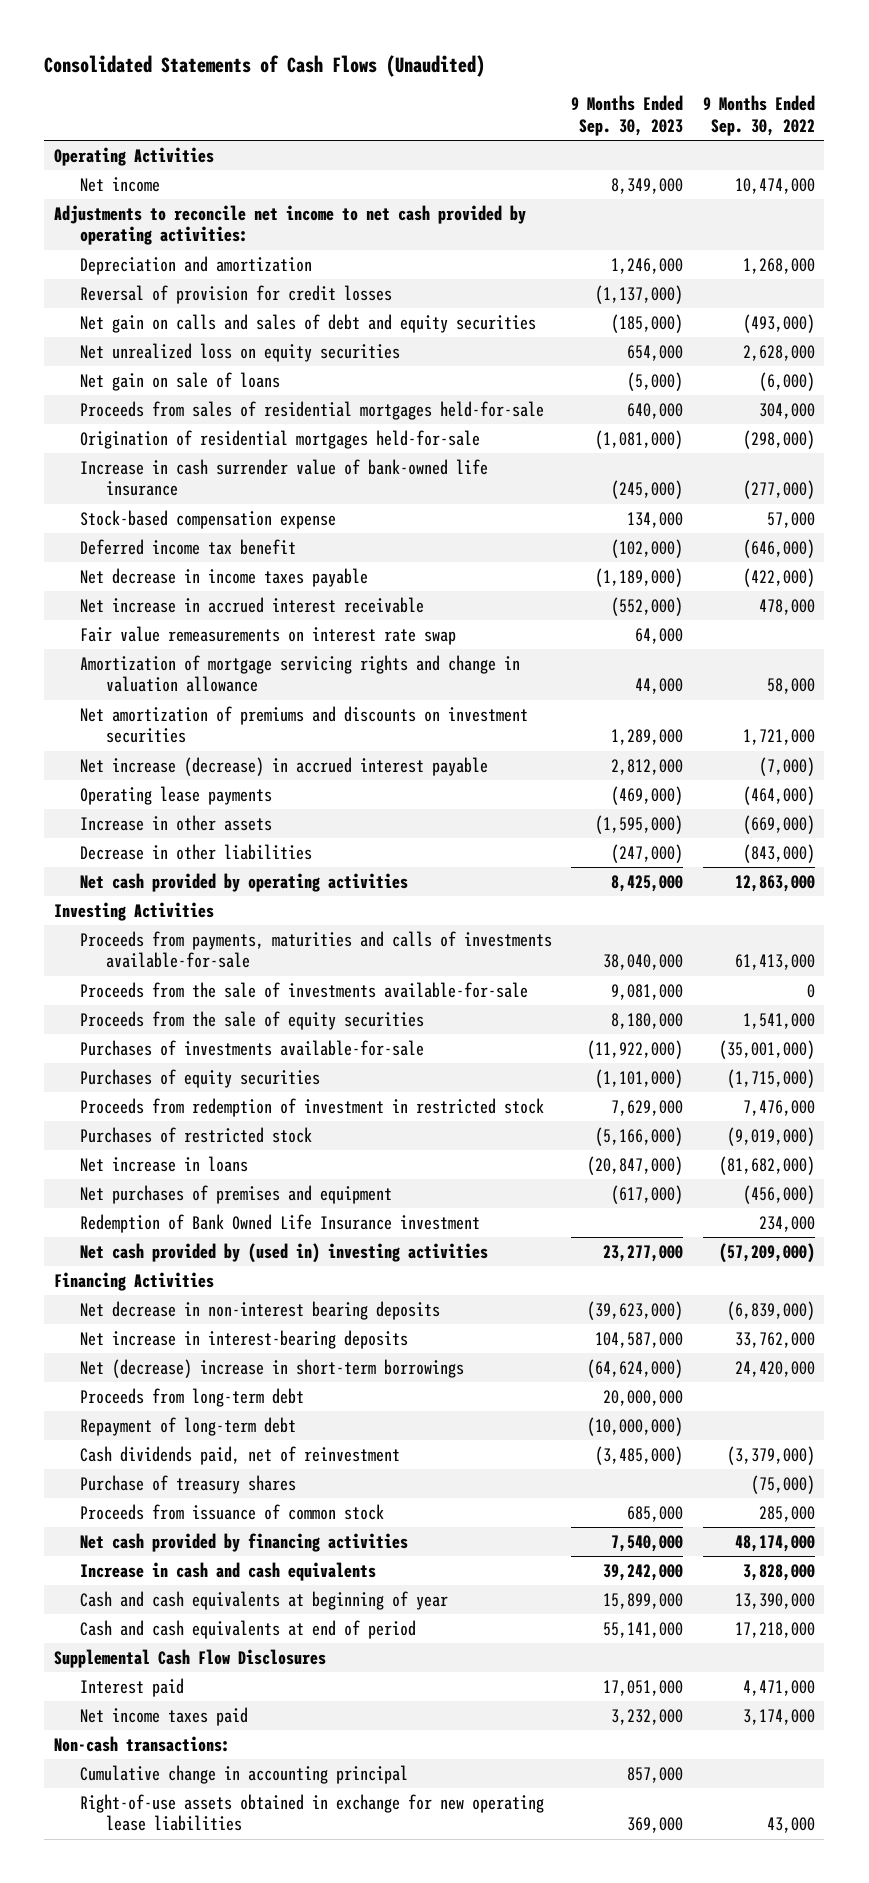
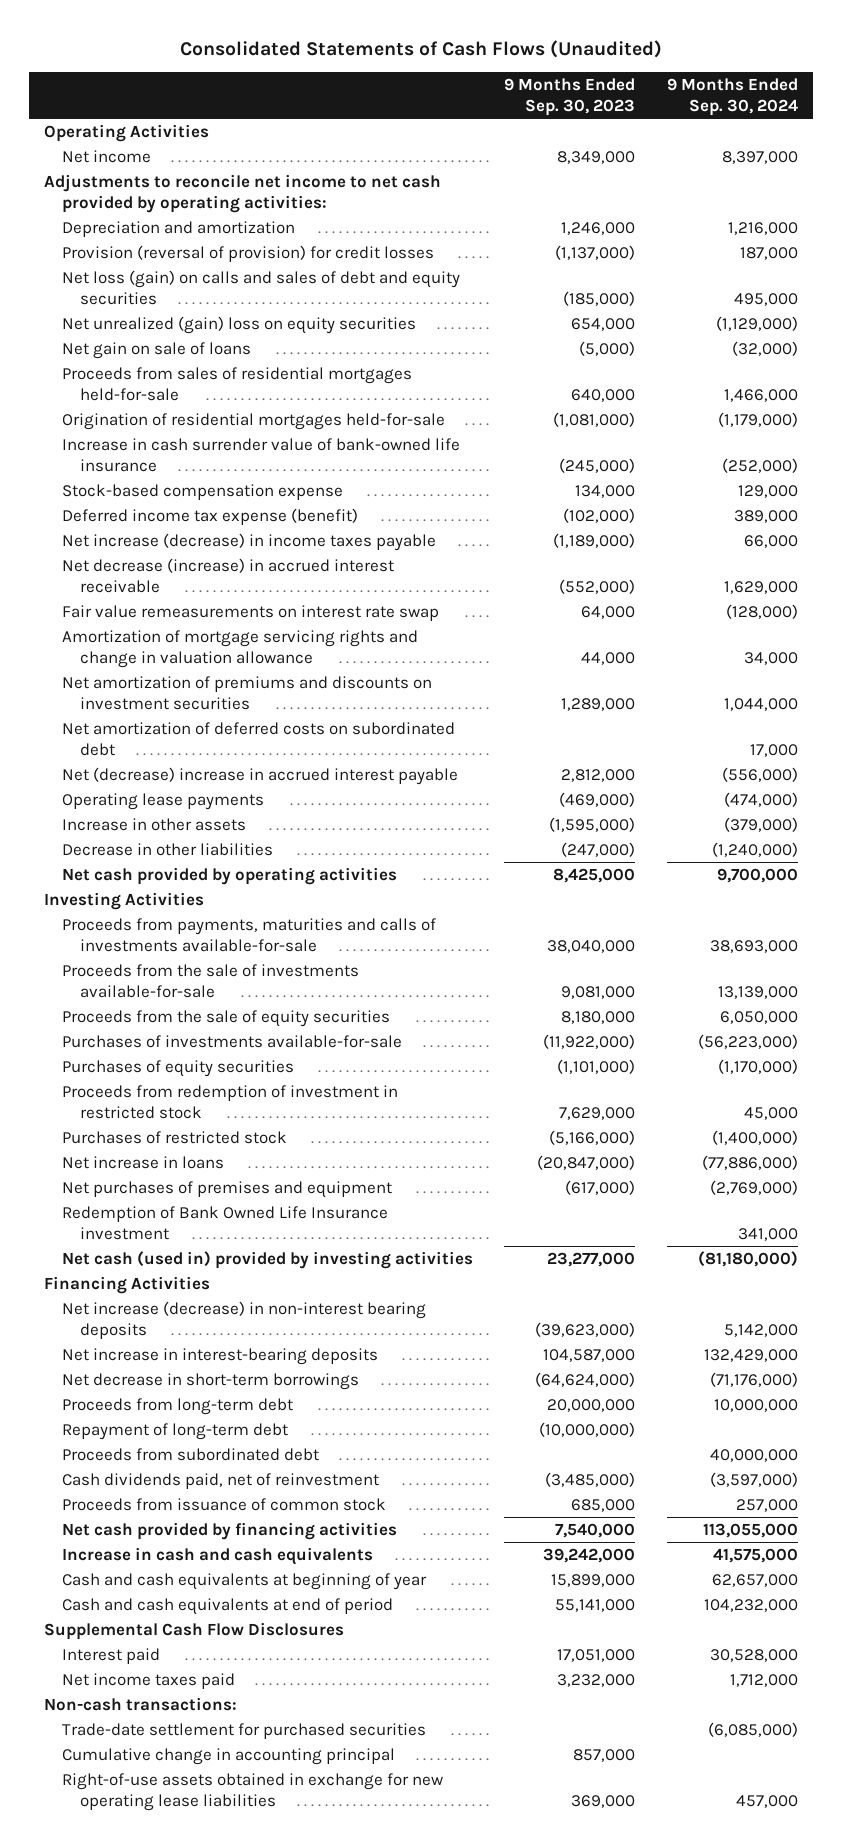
- | 9 Months Ended Sep. 30, 2023 | 9 Months Ended Sep. 30, 2022
+ | 9 Months Ended Sep. 30, 2023 | 9 Months Ended Sep. 30, 2024
- Reversal of provision for credit losses | (1,137,000) |
- Net gain on calls and sales of debt and equity securities | (185,000) | (493,000)
- Net unrealized loss on equity securities | 654,000 | 2,628,000
+ Provision (reversal of provision) for credit losses | (1,137,000) | 187,000
+ Net loss (gain) on calls and sales of debt and equity securities | (185,000) | 495,000
+ Net unrealized (gain) loss on equity securities | 654,000 | (1,129,000)
- Deferred income tax benefit | (102,000) | (646,000)
- Net decrease in income taxes payable | (1,189,000) | (422,000)
- Net increase in accrued interest receivable | (552,000) | 478,000
+ Deferred income tax expense (benefit) | (102,000) | 389,000
+ Net increase (decrease) in income taxes payable | (1,189,000) | 66,000
+ Net decrease (increase) in accrued interest receivable | (552,000) | 1,629,000
- Net increase (decrease) in accrued interest payable | 2,812,000 | (7,000)
+ Net amortization of deferred costs on subordinated debt | | 17,000
+ Net (decrease) increase in accrued interest payable | 2,812,000 | (556,000)
- Net cash provided by (used in) investing activities | 23,277,000 | (57,209,000)
+ Net cash (used in) provided by investing activities | 23,277,000 | (81,180,000)
- Net decrease in non-interest bearing deposits | (39,623,000) | (6,839,000)
+ Net increase (decrease) in non-interest bearing deposits | (39,623,000) | 5,142,000
- Net (decrease) increase in short-term borrowings | (64,624,000) | 24,420,000
+ Net decrease in short-term borrowings | (64,624,000) | (71,176,000)
+ Proceeds from subordinated debt | | 40,000,000
- Purchase of treasury shares | | (75,000)
+ Trade-date settlement for purchased securities | | (6,085,000)

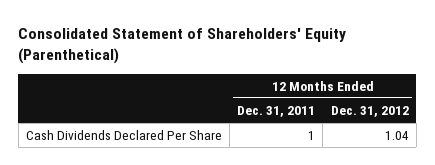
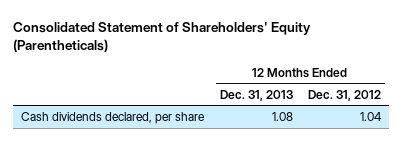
- Consolidated Statement of Shareholders' Equity (Parenthetical)
+ Consolidated Statement of Shareholders' Equity (Parentheticals)
- | 12 Months Ended Dec. 31, 2011 | 12 Months Ended Dec. 31, 2012
+ | 12 Months Ended Dec. 31, 2013 | 12 Months Ended Dec. 31, 2012
- Cash Dividends Declared Per Share | 1 | 1.04
+ Cash dividends declared, per share | 1.08 | 1.04

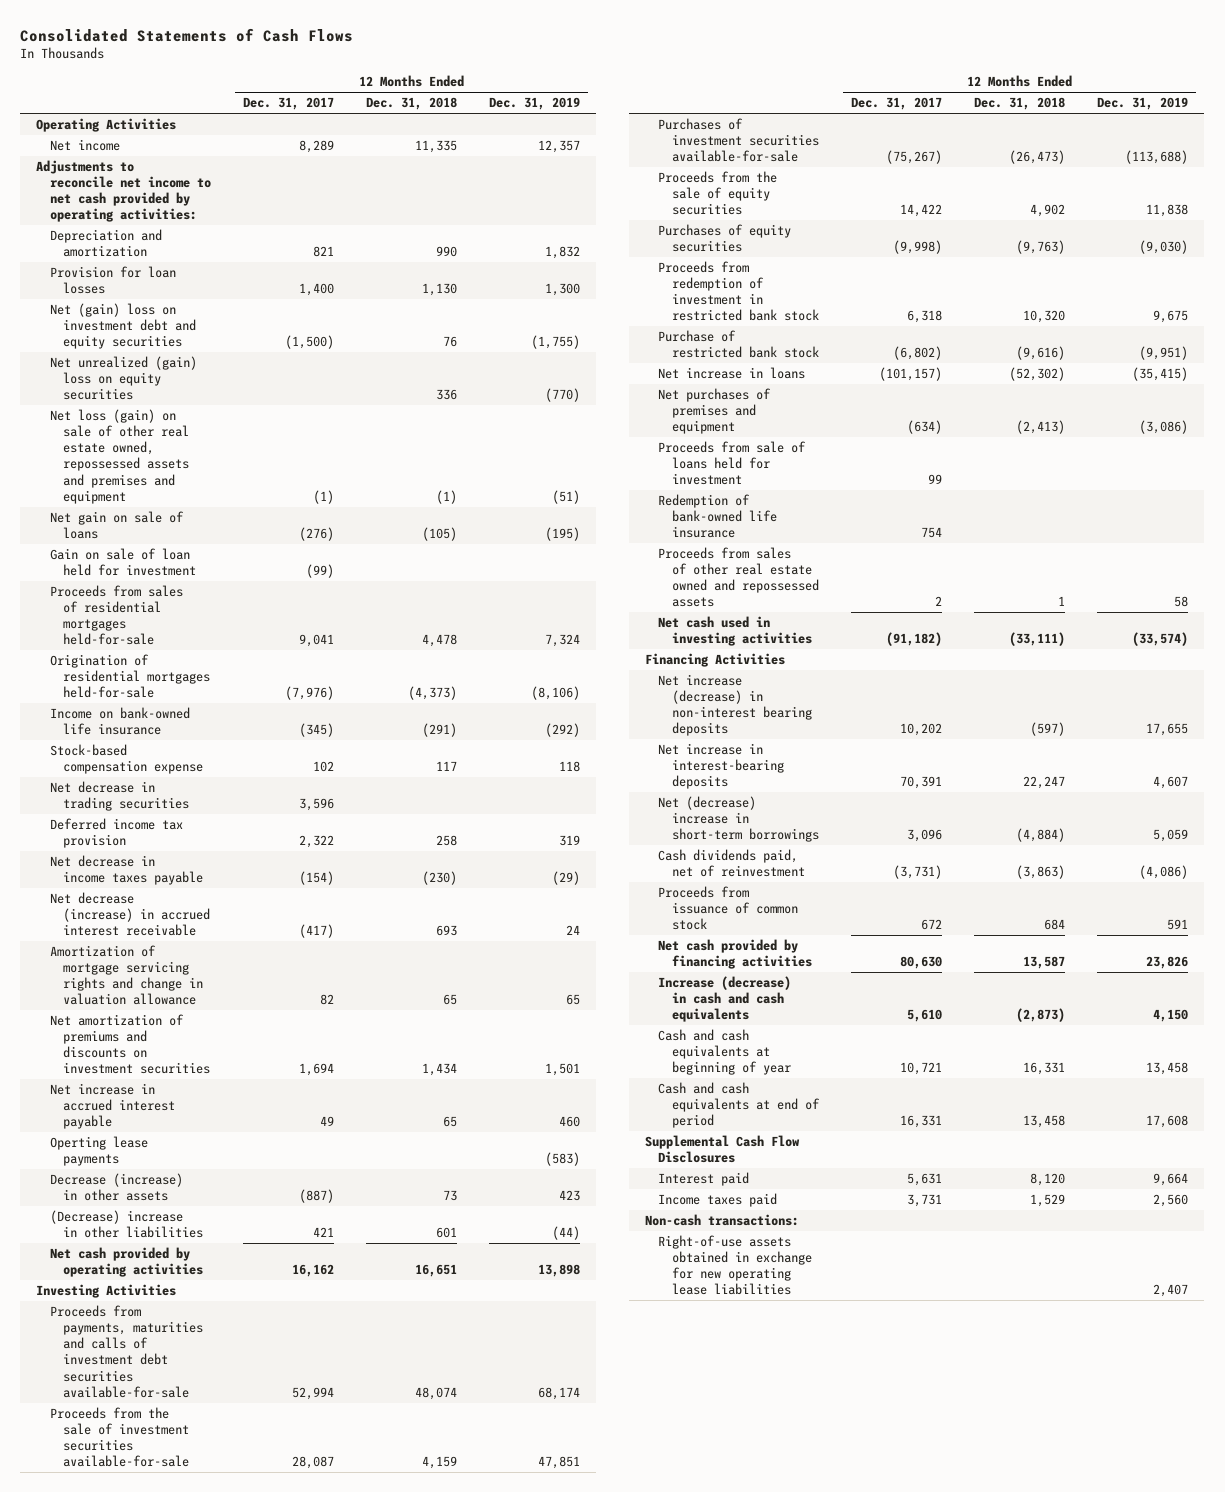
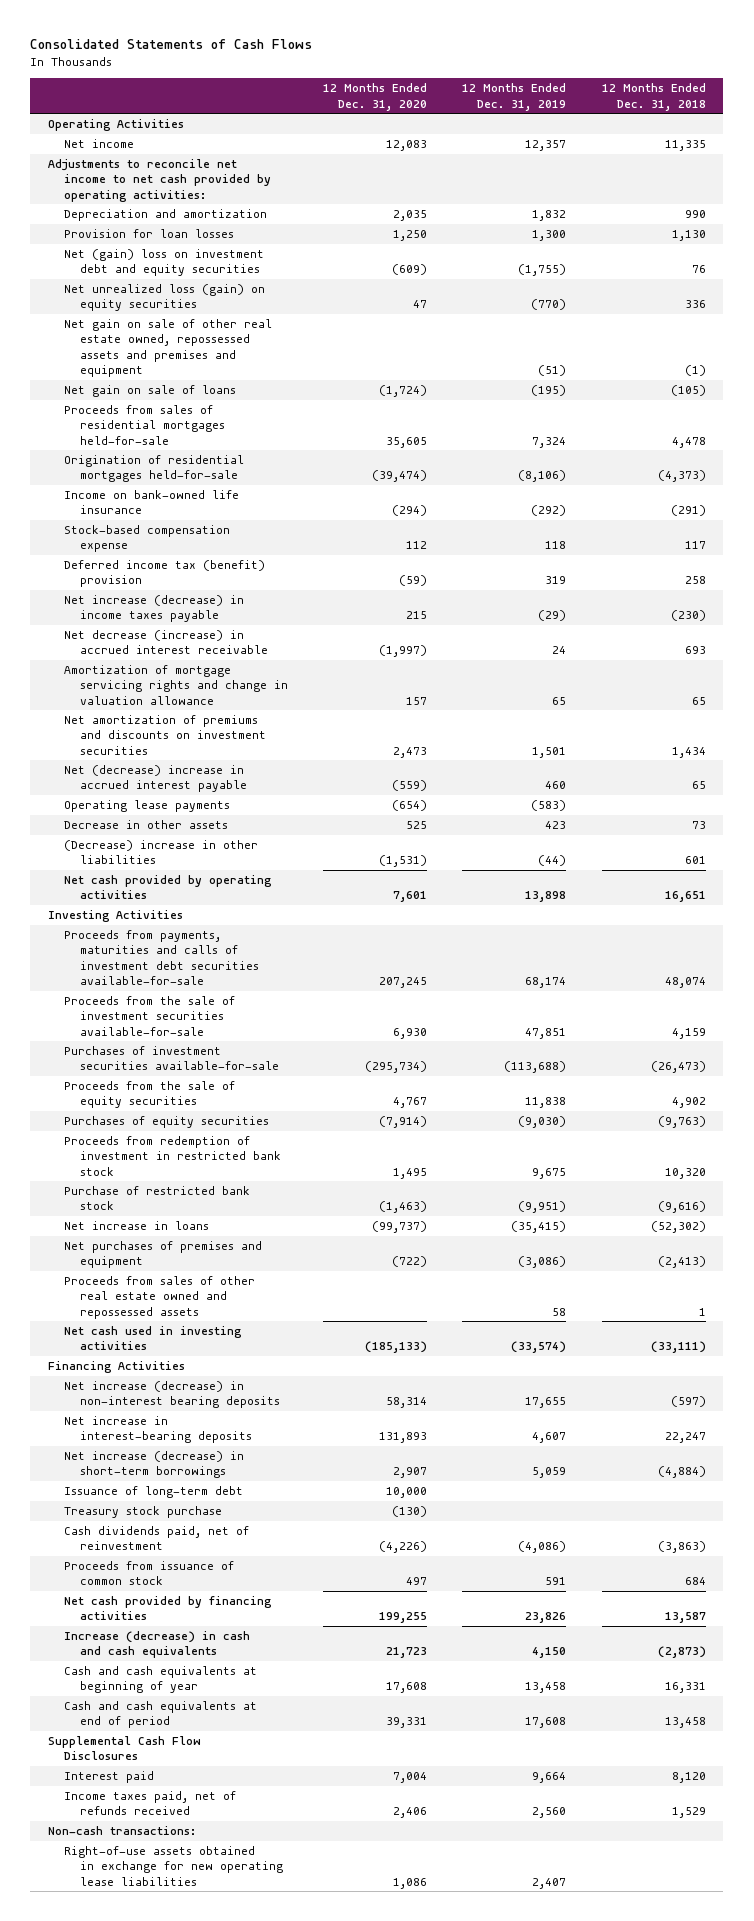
- | 12 Months Ended Dec. 31, 2017 | 12 Months Ended Dec. 31, 2018 | 12 Months Ended Dec. 31, 2019
+ | 12 Months Ended Dec. 31, 2020 | 12 Months Ended Dec. 31, 2019 | 12 Months Ended Dec. 31, 2018
- Net unrealized (gain) loss on equity securities | | 336 | (770)
- Net loss (gain) on sale of other real estate owned, repossessed assets and premises and equipment | (1) | (1) | (51)
+ Net unrealized loss (gain) on equity securities | 47 | (770) | 336
+ Net gain on sale of other real estate owned, repossessed assets and premises and equipment | | (51) | (1)
- Gain on sale of loan held for investment | (99) | |
- Net decrease in trading securities | 3,596 | |
- Deferred income tax provision | 2,322 | 258 | 319
- Net decrease in income taxes payable | (154) | (230) | (29)
+ Deferred income tax (benefit) provision | (59) | 319 | 258
+ Net increase (decrease) in income taxes payable | 215 | (29) | (230)
- Net increase in accrued interest payable | 49 | 65 | 460
- Operting lease payments | | | (583)
- Decrease (increase) in other assets | (887) | 73 | 423
+ Net (decrease) increase in accrued interest payable | (559) | 460 | 65
+ Operating lease payments | (654) | (583) |
+ Decrease in other assets | 525 | 423 | 73
- Proceeds from sale of loans held for investment | 99 | |
- Redemption of bank-owned life insurance | 754 | |
- Net (decrease) increase in short-term borrowings | 3,096 | (4,884) | 5,059
+ Net increase (decrease) in short-term borrowings | 2,907 | 5,059 | (4,884)
+ Issuance of long-term debt | 10,000 | |
+ Treasury stock purchase | (130) | |
- Income taxes paid | 3,731 | 1,529 | 2,560
+ Income taxes paid, net of refunds received | 2,406 | 2,560 | 1,529

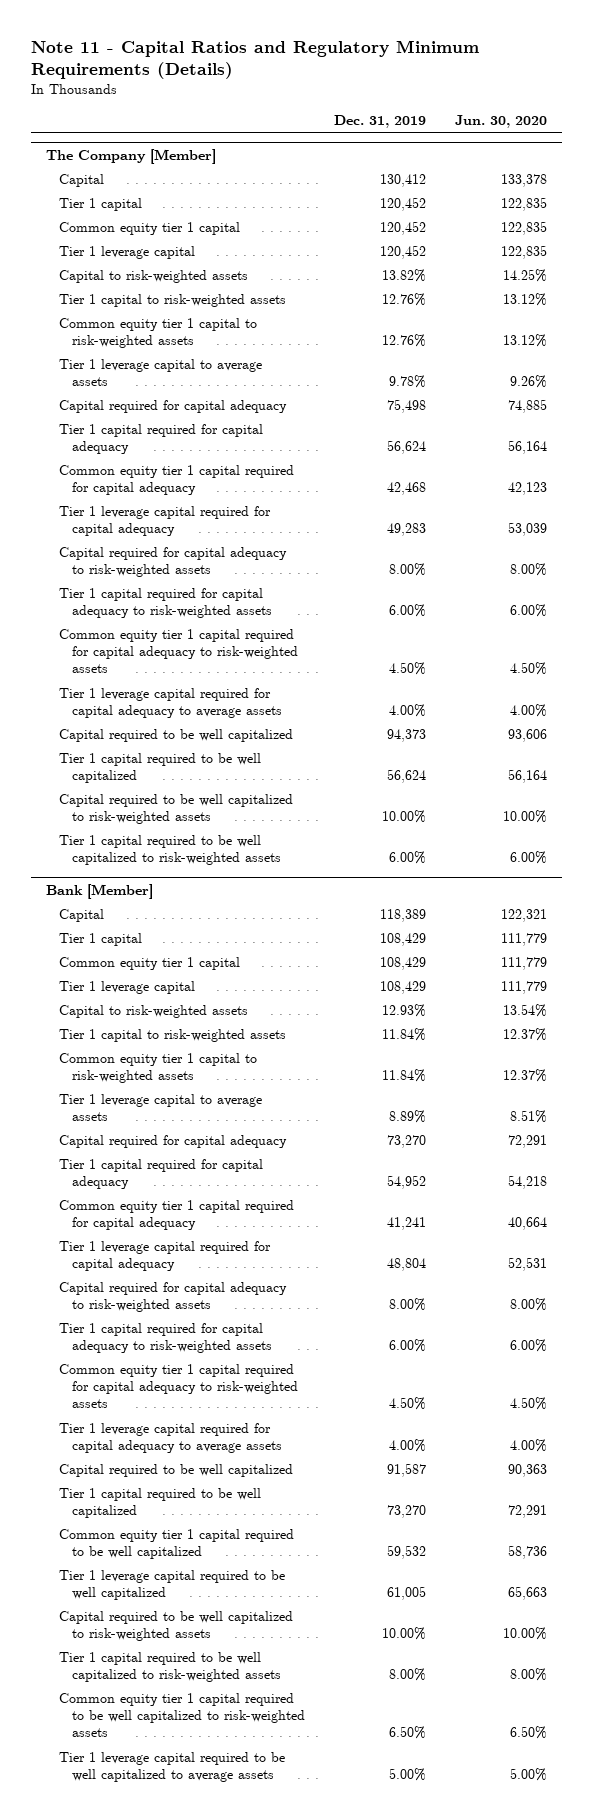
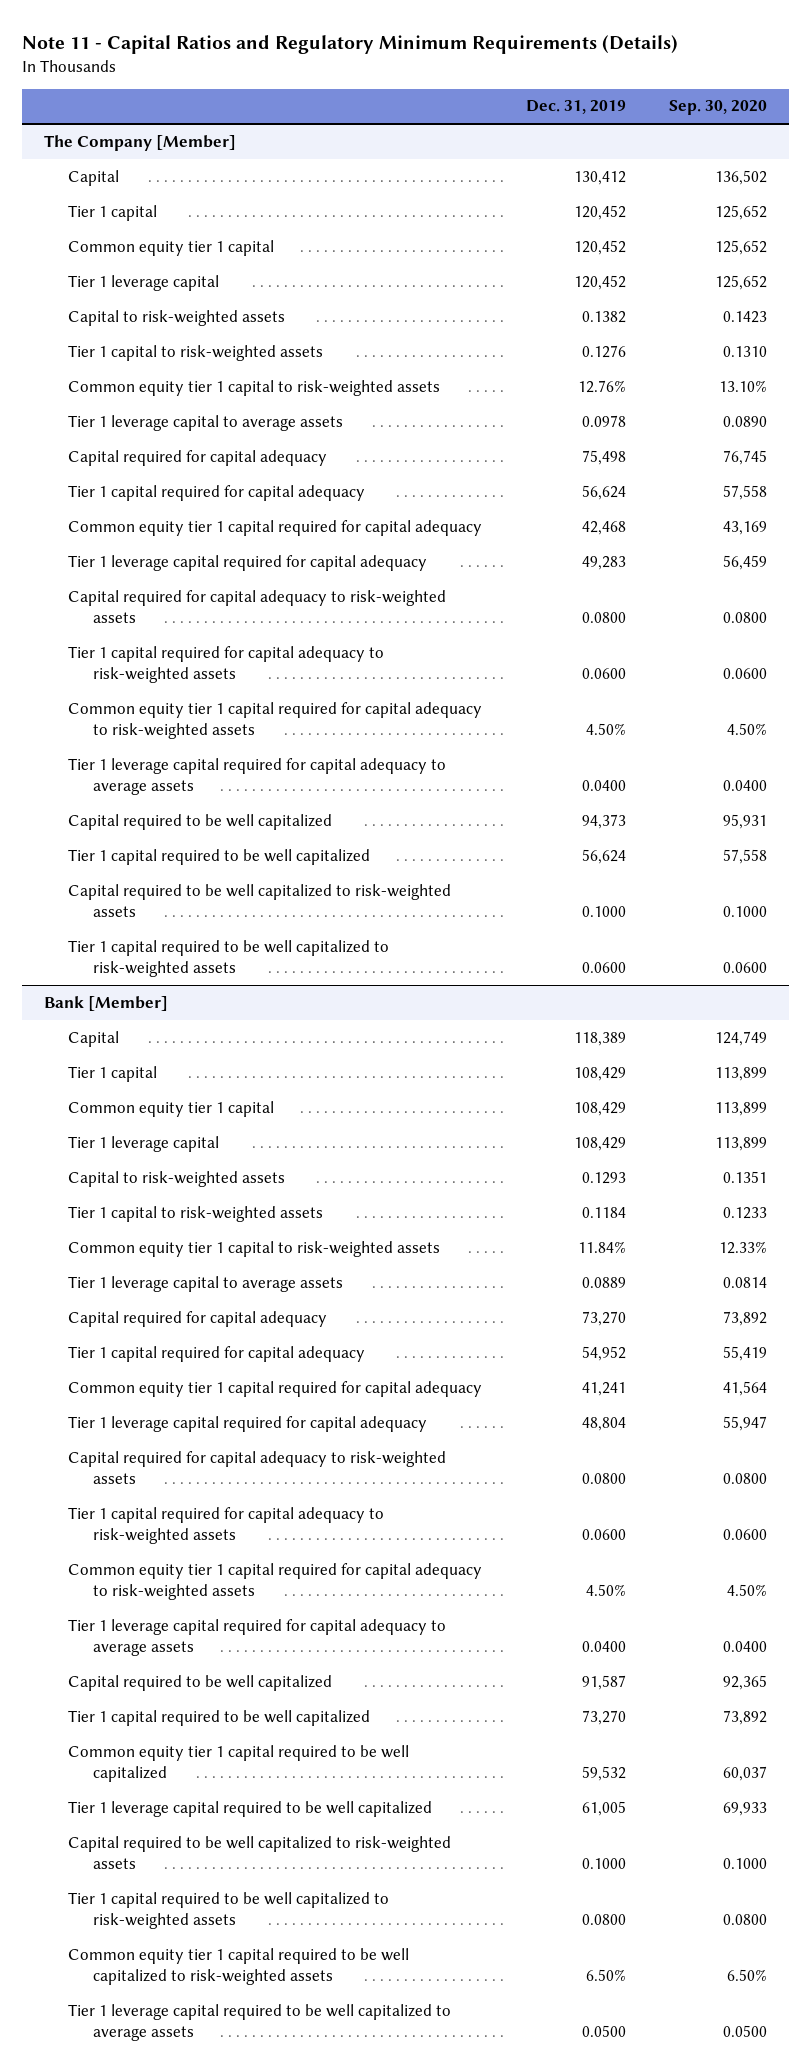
- | Dec. 31, 2019 | Jun. 30, 2020
+ | Dec. 31, 2019 | Sep. 30, 2020
@ The Company [Member]
- Capital to risk-weighted assets | 13.82% | 14.25%
- Tier 1 capital to risk-weighted assets | 12.76% | 13.12%
+ Capital to risk-weighted assets | 0.1382 | 0.1423
+ Tier 1 capital to risk-weighted assets | 0.1276 | 0.1310
- Tier 1 leverage capital to average assets | 9.78% | 9.26%
+ Tier 1 leverage capital to average assets | 0.0978 | 0.0890
- Capital required for capital adequacy to risk-weighted assets | 8.00% | 8.00%
- Tier 1 capital required for capital adequacy to risk-weighted assets | 6.00% | 6.00%
+ Capital required for capital adequacy to risk-weighted assets | 0.0800 | 0.0800
+ Tier 1 capital required for capital adequacy to risk-weighted assets | 0.0600 | 0.0600
- Tier 1 leverage capital required for capital adequacy to average assets | 4.00% | 4.00%
+ Tier 1 leverage capital required for capital adequacy to average assets | 0.0400 | 0.0400
- Capital required to be well capitalized to risk-weighted assets | 10.00% | 10.00%
- Tier 1 capital required to be well capitalized to risk-weighted assets | 6.00% | 6.00%
+ Capital required to be well capitalized to risk-weighted assets | 0.1000 | 0.1000
+ Tier 1 capital required to be well capitalized to risk-weighted assets | 0.0600 | 0.0600
@ Bank [Member]
- Capital to risk-weighted assets | 12.93% | 13.54%
- Tier 1 capital to risk-weighted assets | 11.84% | 12.37%
+ Capital to risk-weighted assets | 0.1293 | 0.1351
+ Tier 1 capital to risk-weighted assets | 0.1184 | 0.1233
- Tier 1 leverage capital to average assets | 8.89% | 8.51%
+ Tier 1 leverage capital to average assets | 0.0889 | 0.0814
- Capital required for capital adequacy to risk-weighted assets | 8.00% | 8.00%
- Tier 1 capital required for capital adequacy to risk-weighted assets | 6.00% | 6.00%
+ Capital required for capital adequacy to risk-weighted assets | 0.0800 | 0.0800
+ Tier 1 capital required for capital adequacy to risk-weighted assets | 0.0600 | 0.0600
- Tier 1 leverage capital required for capital adequacy to average assets | 4.00% | 4.00%
+ Tier 1 leverage capital required for capital adequacy to average assets | 0.0400 | 0.0400
- Capital required to be well capitalized to risk-weighted assets | 10.00% | 10.00%
- Tier 1 capital required to be well capitalized to risk-weighted assets | 8.00% | 8.00%
+ Capital required to be well capitalized to risk-weighted assets | 0.1000 | 0.1000
+ Tier 1 capital required to be well capitalized to risk-weighted assets | 0.0800 | 0.0800
- Tier 1 leverage capital required to be well capitalized to average assets | 5.00% | 5.00%
+ Tier 1 leverage capital required to be well capitalized to average assets | 0.0500 | 0.0500

